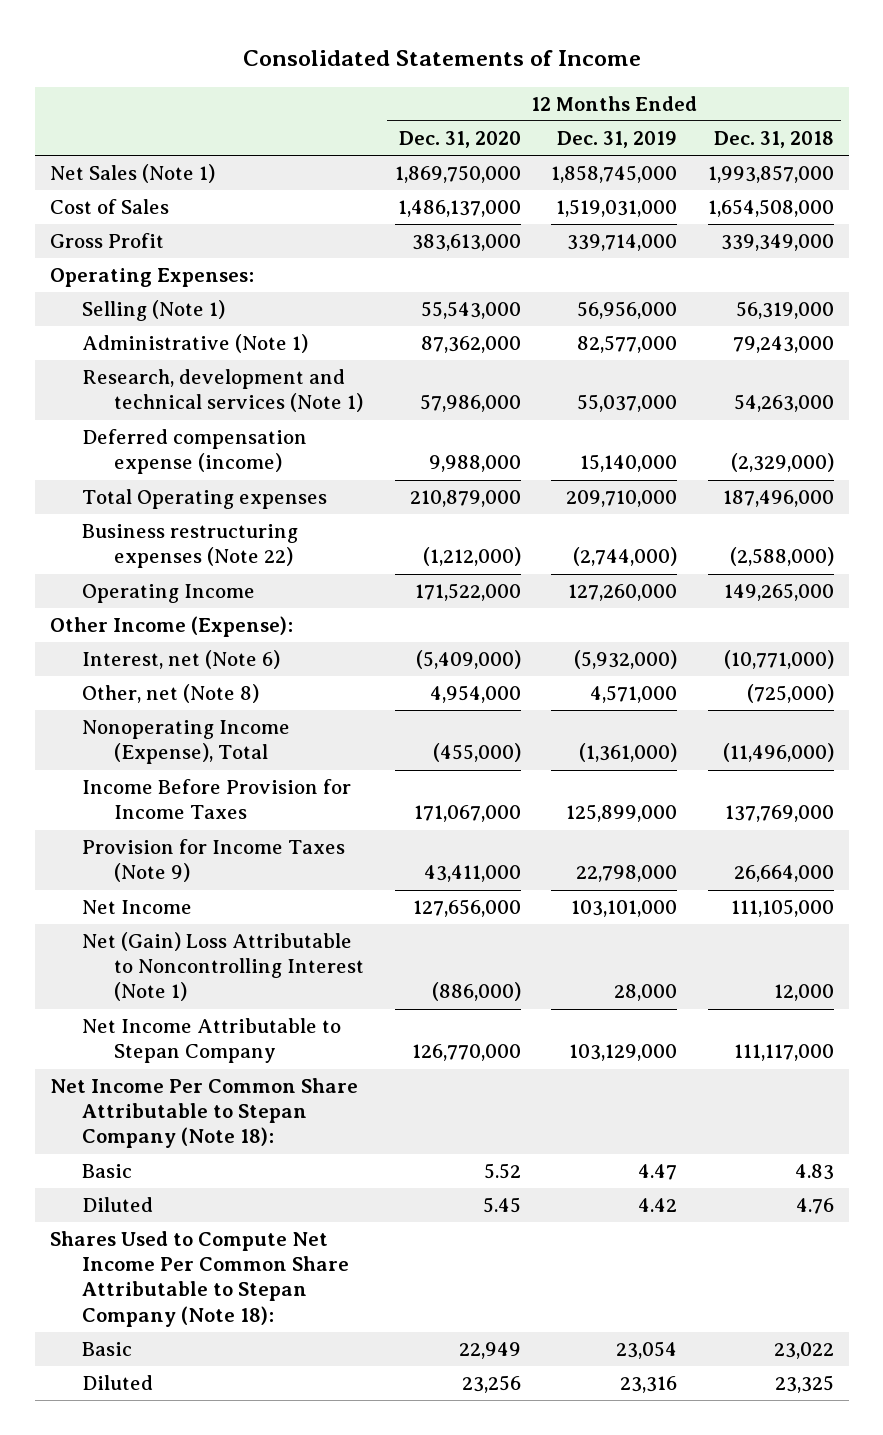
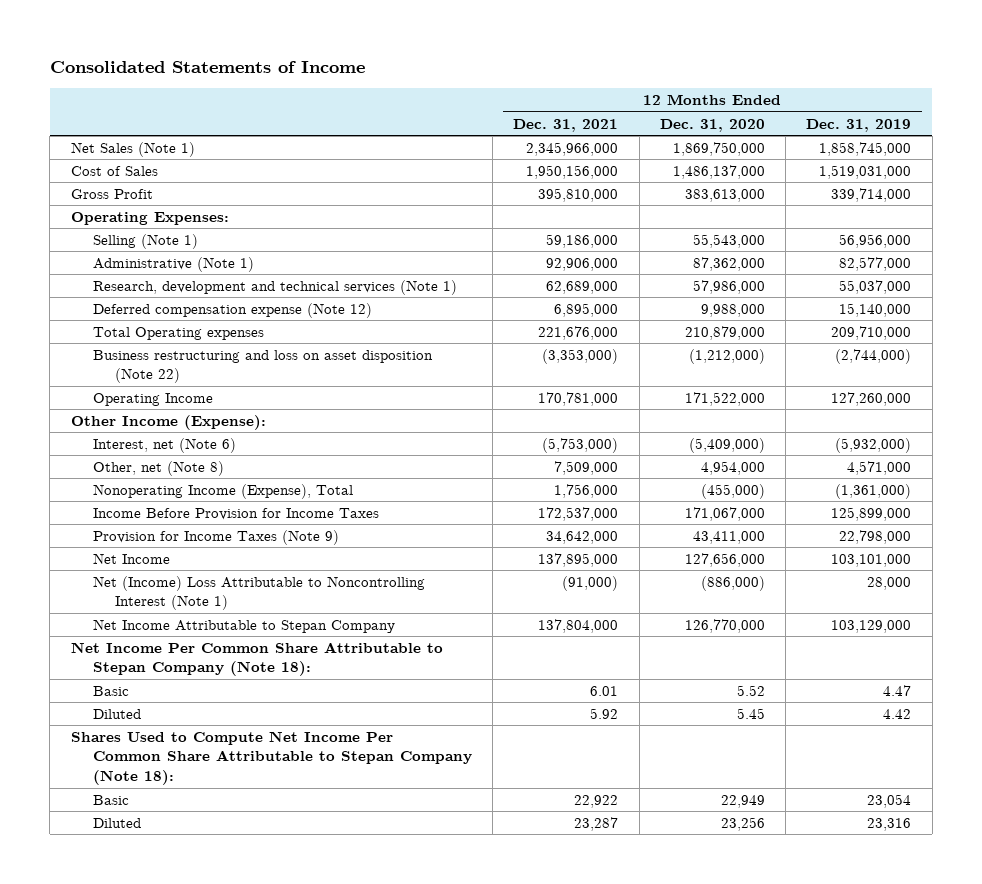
- | 12 Months Ended Dec. 31, 2020 | 12 Months Ended Dec. 31, 2019 | 12 Months Ended Dec. 31, 2018
+ | 12 Months Ended Dec. 31, 2021 | 12 Months Ended Dec. 31, 2020 | 12 Months Ended Dec. 31, 2019
- Deferred compensation expense (income) | 9,988,000 | 15,140,000 | (2,329,000)
+ Deferred compensation expense (Note 12) | 6,895,000 | 9,988,000 | 15,140,000
- Business restructuring expenses (Note 22) | (1,212,000) | (2,744,000) | (2,588,000)
+ Business restructuring and loss on asset disposition (Note 22) | (3,353,000) | (1,212,000) | (2,744,000)
- Net (Gain) Loss Attributable to Noncontrolling Interest (Note 1) | (886,000) | 28,000 | 12,000
+ Net (Income) Loss Attributable to Noncontrolling Interest (Note 1) | (91,000) | (886,000) | 28,000

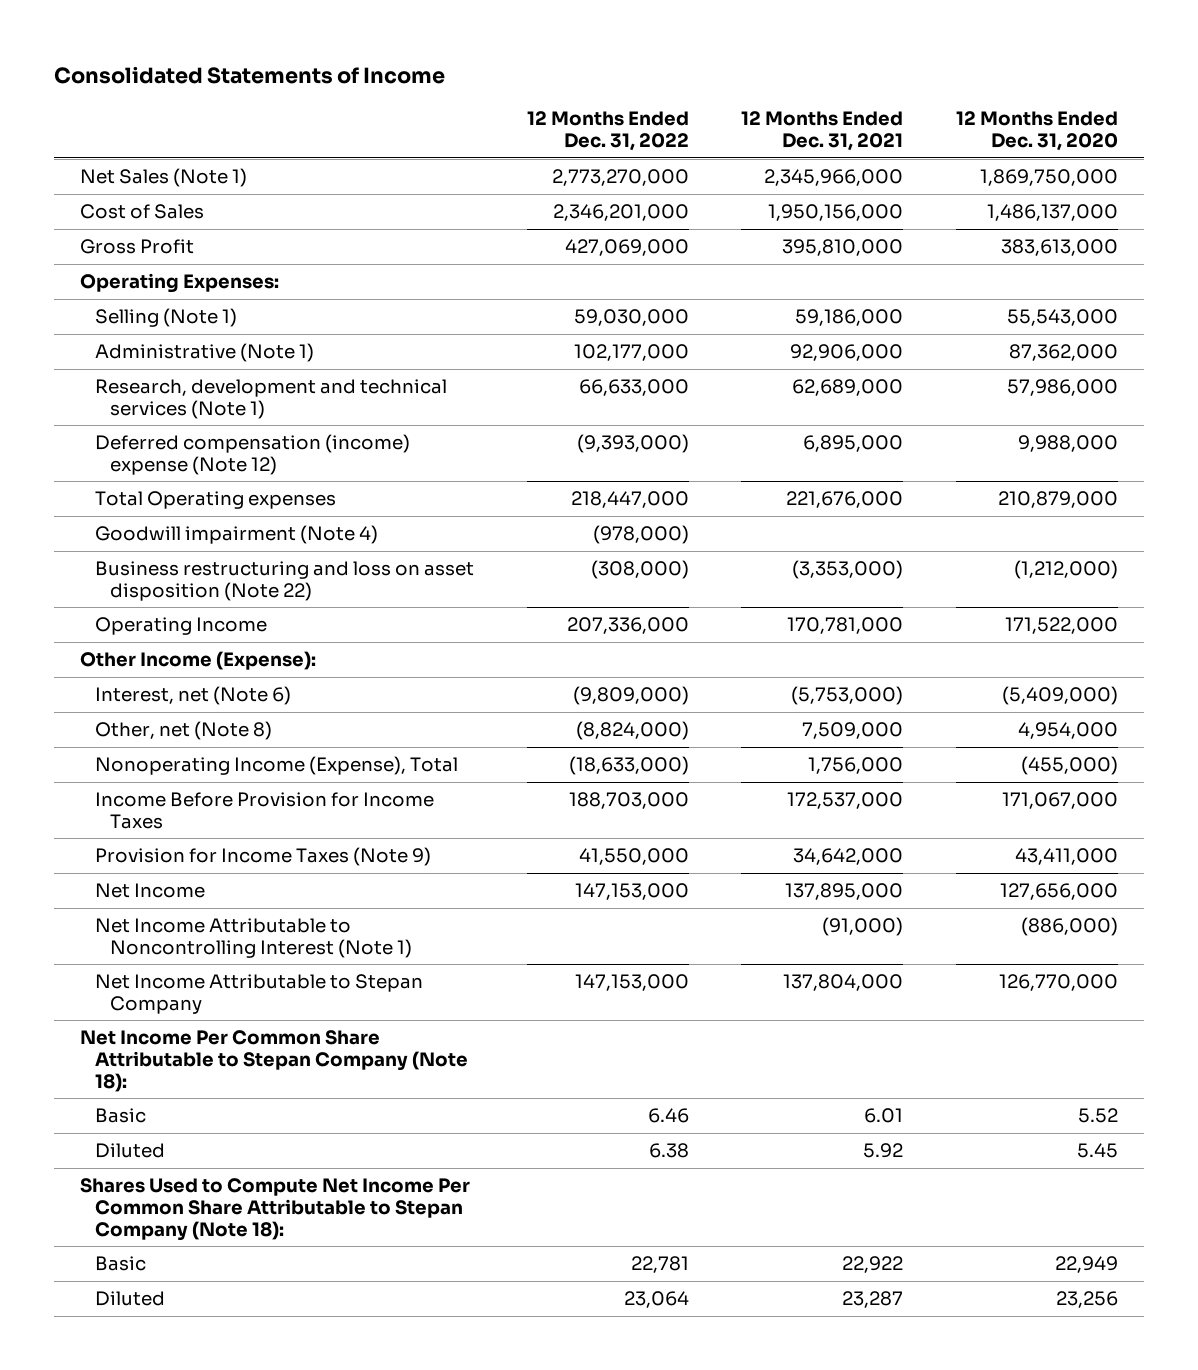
- | 12 Months Ended Dec. 31, 2021 | 12 Months Ended Dec. 31, 2020 | 12 Months Ended Dec. 31, 2019
+ | 12 Months Ended Dec. 31, 2022 | 12 Months Ended Dec. 31, 2021 | 12 Months Ended Dec. 31, 2020
- Deferred compensation expense (Note 12) | 6,895,000 | 9,988,000 | 15,140,000
+ Deferred compensation (income) expense (Note 12) | (9,393,000) | 6,895,000 | 9,988,000
+ Goodwill impairment (Note 4) | (978,000) | |
- Net (Income) Loss Attributable to Noncontrolling Interest (Note 1) | (91,000) | (886,000) | 28,000
+ Net Income Attributable to Noncontrolling Interest (Note 1) | | (91,000) | (886,000)

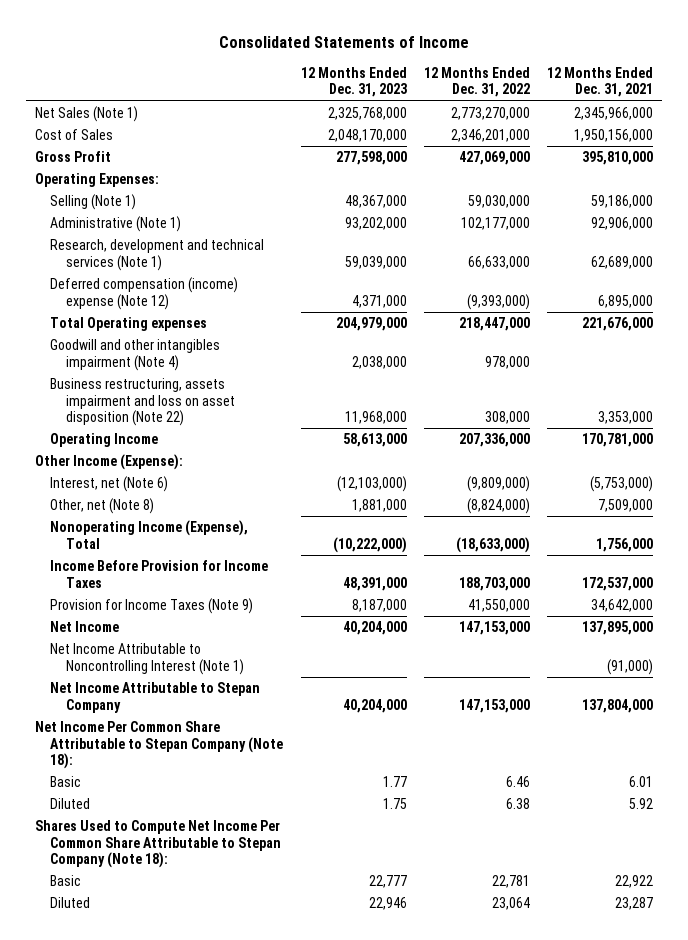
- | 12 Months Ended Dec. 31, 2022 | 12 Months Ended Dec. 31, 2021 | 12 Months Ended Dec. 31, 2020
+ | 12 Months Ended Dec. 31, 2023 | 12 Months Ended Dec. 31, 2022 | 12 Months Ended Dec. 31, 2021
- Goodwill impairment (Note 4) | (978,000) | |
- Business restructuring and loss on asset disposition (Note 22) | (308,000) | (3,353,000) | (1,212,000)
+ Goodwill and other intangibles impairment (Note 4) | 2,038,000 | 978,000 |
+ Business restructuring, assets impairment and loss on asset disposition (Note 22) | 11,968,000 | 308,000 | 3,353,000

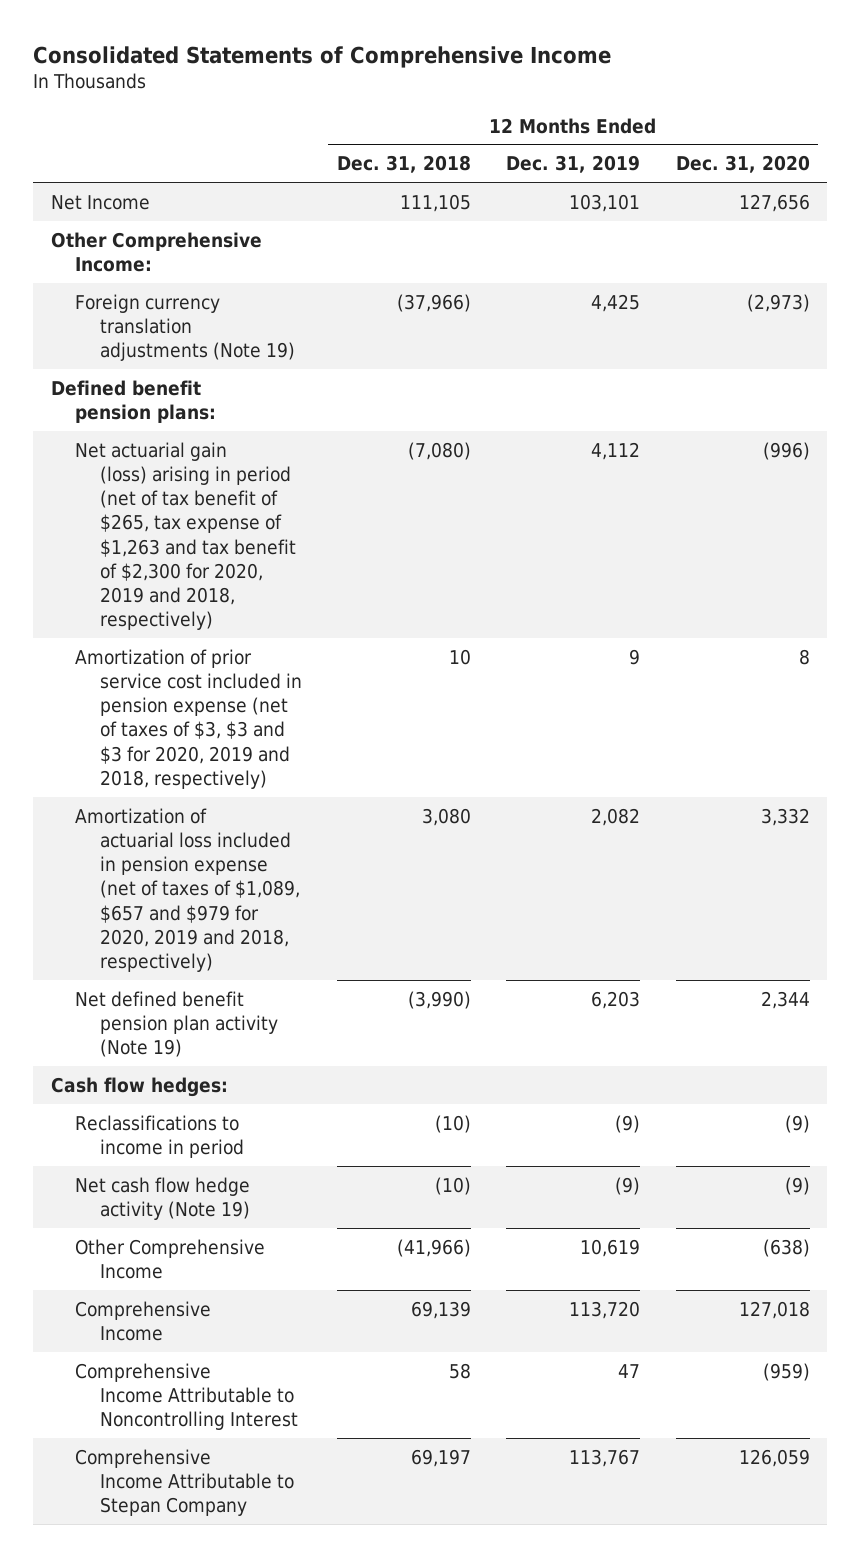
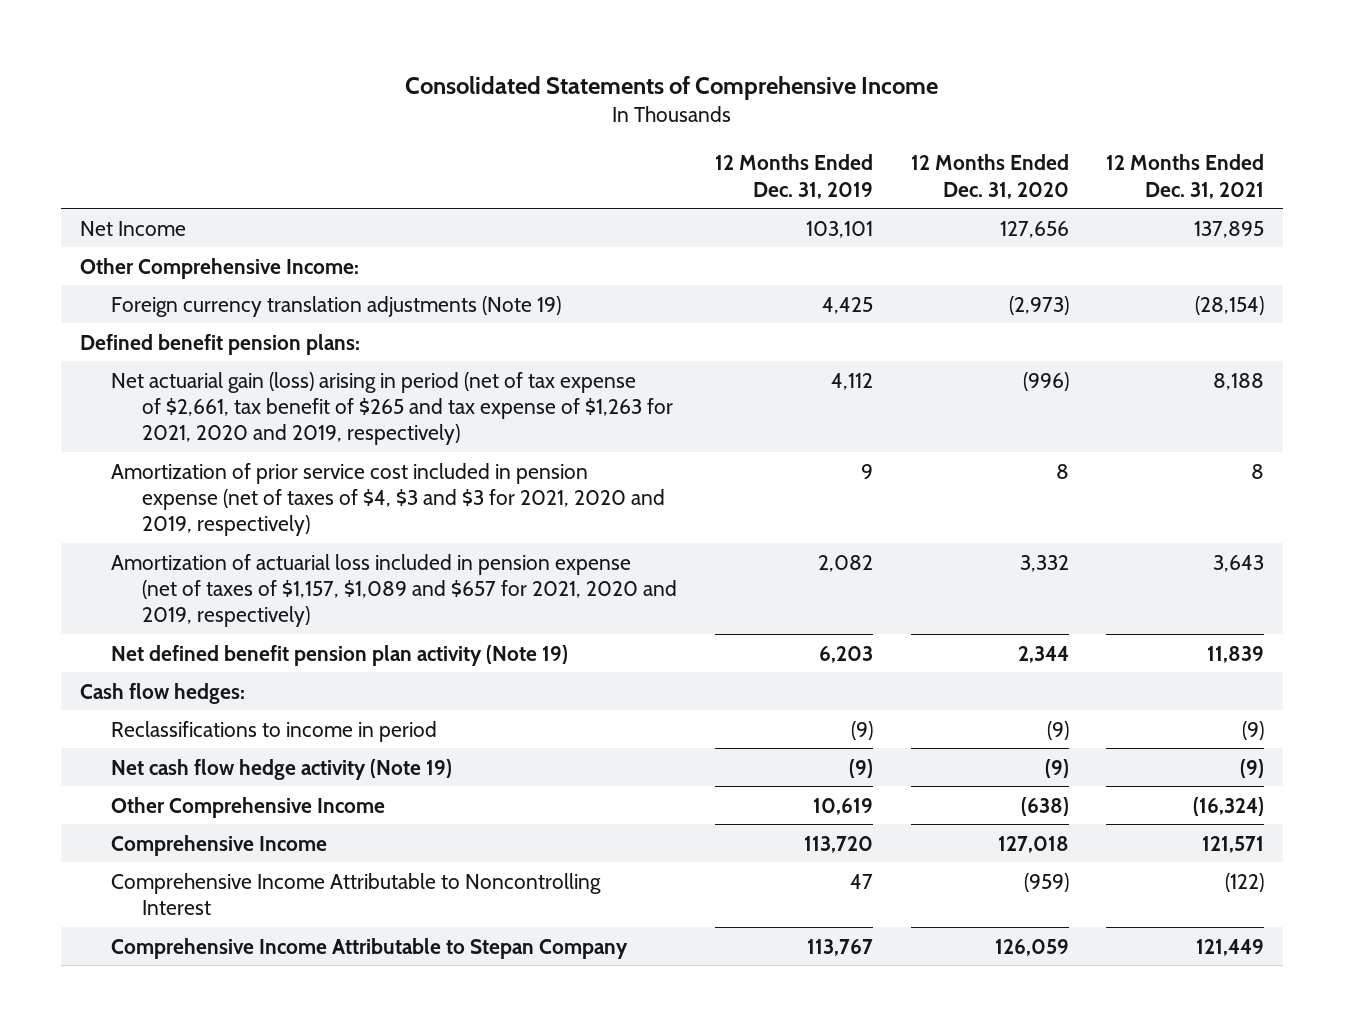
- | 12 Months Ended Dec. 31, 2018 | 12 Months Ended Dec. 31, 2019 | 12 Months Ended Dec. 31, 2020
+ | 12 Months Ended Dec. 31, 2019 | 12 Months Ended Dec. 31, 2020 | 12 Months Ended Dec. 31, 2021
- Net actuarial gain (loss) arising in period (net of tax benefit of $265, tax expense of $1,263 and tax benefit of $2,300 for 2020, 2019 and 2018, respectively) | (7,080) | 4,112 | (996)
- Amortization of prior service cost included in pension expense (net of taxes of $3, $3 and $3 for 2020, 2019 and 2018, respectively) | 10 | 9 | 8
- Amortization of actuarial loss included in pension expense (net of taxes of $1,089, $657 and $979 for 2020, 2019 and 2018, respectively) | 3,080 | 2,082 | 3,332
+ Net actuarial gain (loss) arising in period (net of tax expense of $2,661, tax benefit of $265 and tax expense of $1,263 for 2021, 2020 and 2019, respectively) | 4,112 | (996) | 8,188
+ Amortization of prior service cost included in pension expense (net of taxes of $4, $3 and $3 for 2021, 2020 and 2019, respectively) | 9 | 8 | 8
+ Amortization of actuarial loss included in pension expense (net of taxes of $1,157, $1,089 and $657 for 2021, 2020 and 2019, respectively) | 2,082 | 3,332 | 3,643

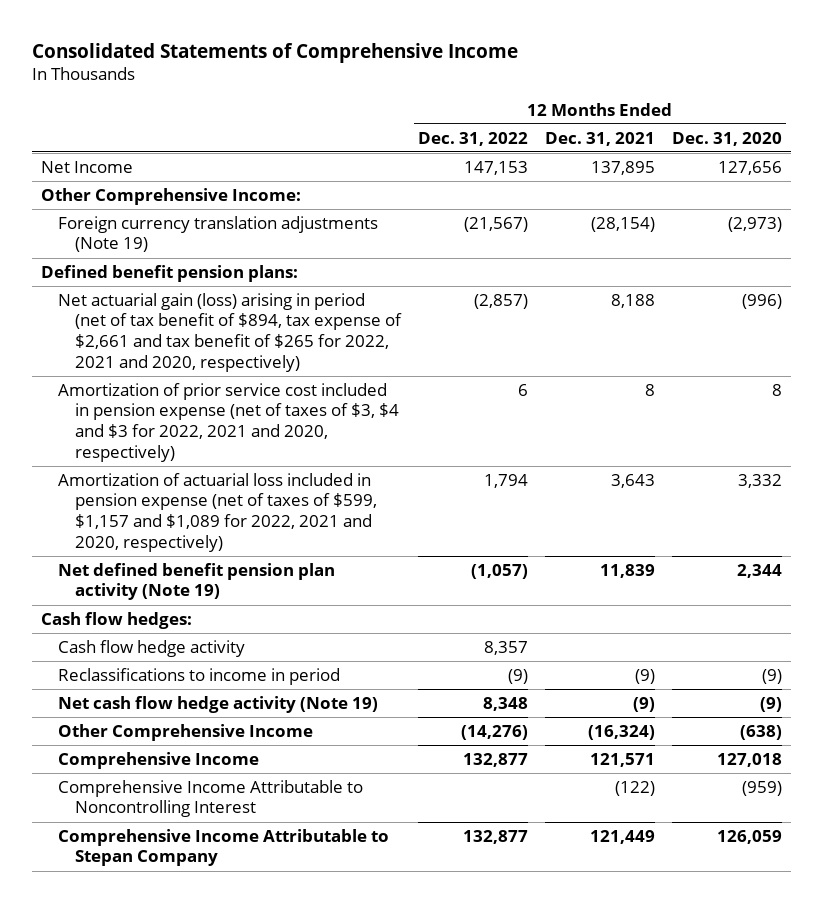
- | 12 Months Ended Dec. 31, 2019 | 12 Months Ended Dec. 31, 2020 | 12 Months Ended Dec. 31, 2021
+ | 12 Months Ended Dec. 31, 2022 | 12 Months Ended Dec. 31, 2021 | 12 Months Ended Dec. 31, 2020
- Net actuarial gain (loss) arising in period (net of tax expense of $2,661, tax benefit of $265 and tax expense of $1,263 for 2021, 2020 and 2019, respectively) | 4,112 | (996) | 8,188
- Amortization of prior service cost included in pension expense (net of taxes of $4, $3 and $3 for 2021, 2020 and 2019, respectively) | 9 | 8 | 8
- Amortization of actuarial loss included in pension expense (net of taxes of $1,157, $1,089 and $657 for 2021, 2020 and 2019, respectively) | 2,082 | 3,332 | 3,643
+ Net actuarial gain (loss) arising in period (net of tax benefit of $894, tax expense of $2,661 and tax benefit of $265 for 2022, 2021 and 2020, respectively) | (2,857) | 8,188 | (996)
+ Amortization of prior service cost included in pension expense (net of taxes of $3, $4 and $3 for 2022, 2021 and 2020, respectively) | 6 | 8 | 8
+ Amortization of actuarial loss included in pension expense (net of taxes of $599, $1,157 and $1,089 for 2022, 2021 and 2020, respectively) | 1,794 | 3,643 | 3,332
+ Cash flow hedge activity | 8,357 | |

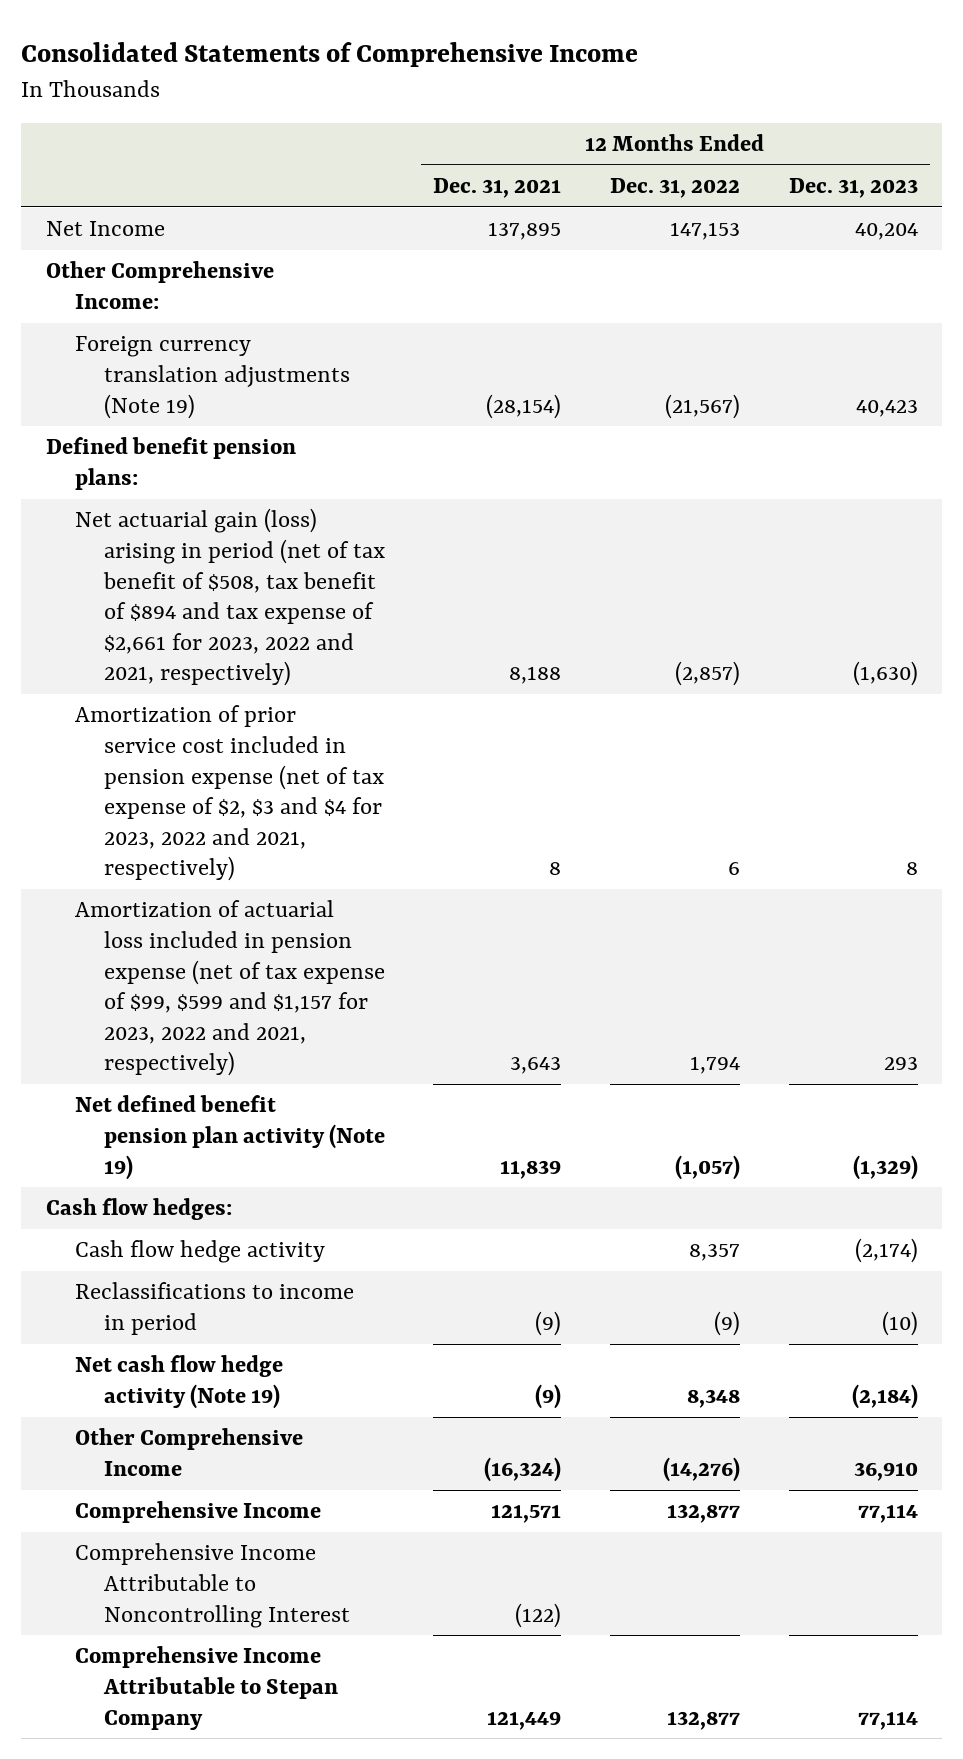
- | 12 Months Ended Dec. 31, 2022 | 12 Months Ended Dec. 31, 2021 | 12 Months Ended Dec. 31, 2020
+ | 12 Months Ended Dec. 31, 2021 | 12 Months Ended Dec. 31, 2022 | 12 Months Ended Dec. 31, 2023
- Net actuarial gain (loss) arising in period (net of tax benefit of $894, tax expense of $2,661 and tax benefit of $265 for 2022, 2021 and 2020, respectively) | (2,857) | 8,188 | (996)
- Amortization of prior service cost included in pension expense (net of taxes of $3, $4 and $3 for 2022, 2021 and 2020, respectively) | 6 | 8 | 8
- Amortization of actuarial loss included in pension expense (net of taxes of $599, $1,157 and $1,089 for 2022, 2021 and 2020, respectively) | 1,794 | 3,643 | 3,332
+ Net actuarial gain (loss) arising in period (net of tax benefit of $508, tax benefit of $894 and tax expense of $2,661 for 2023, 2022 and 2021, respectively) | 8,188 | (2,857) | (1,630)
+ Amortization of prior service cost included in pension expense (net of tax expense of $2, $3 and $4 for 2023, 2022 and 2021, respectively) | 8 | 6 | 8
+ Amortization of actuarial loss included in pension expense (net of tax expense of $99, $599 and $1,157 for 2023, 2022 and 2021, respectively) | 3,643 | 1,794 | 293

